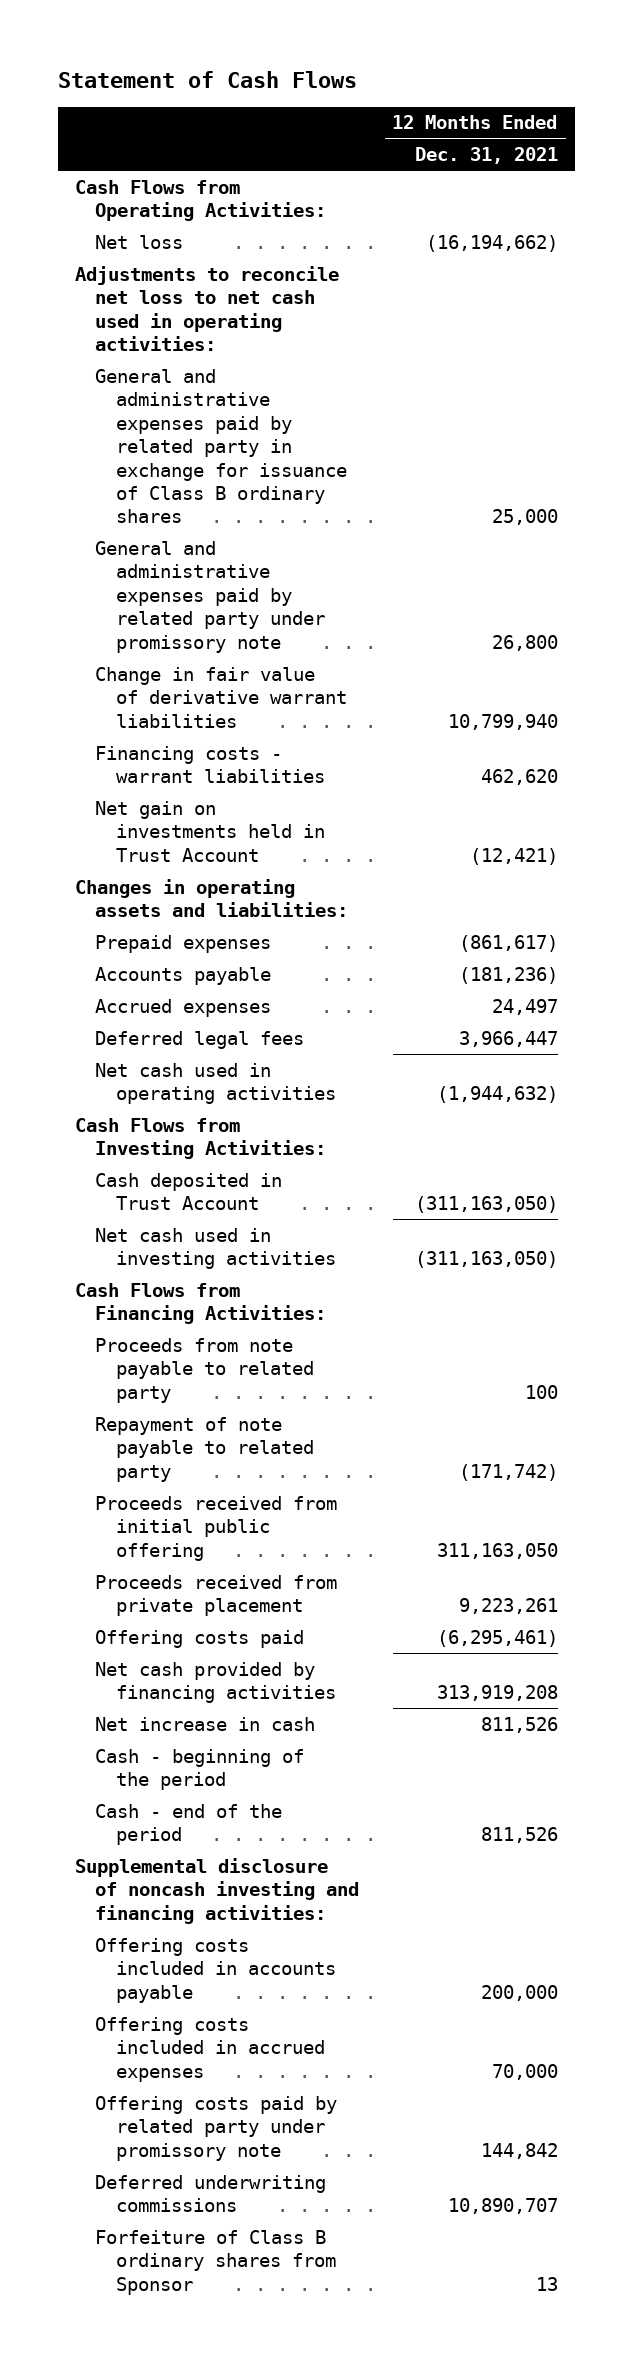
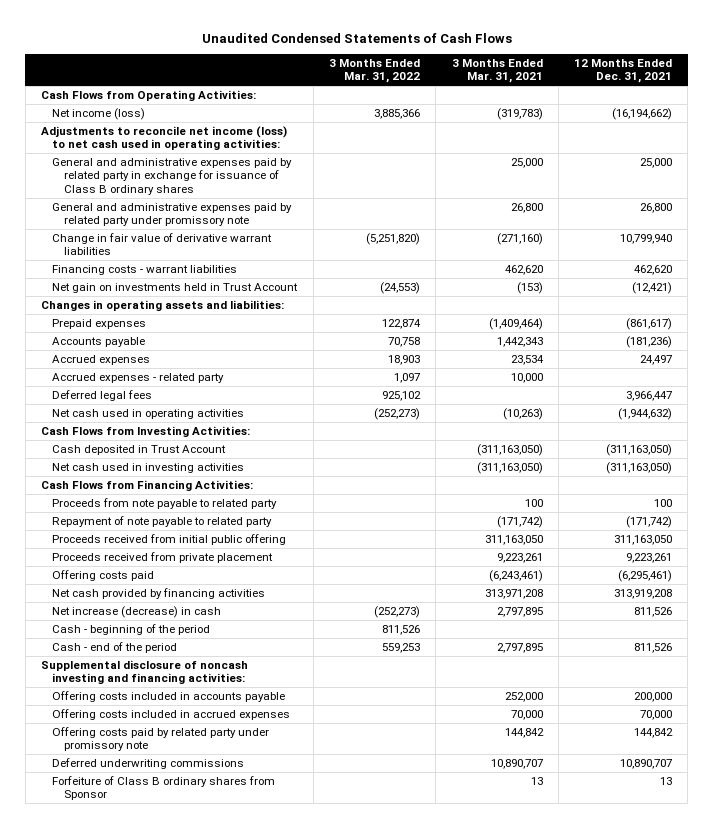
- Statement of Cash Flows
+ Unaudited Condensed Statements of Cash Flows
- | 12 Months Ended Dec. 31, 2021
+ | 3 Months Ended Mar. 31, 2022 | 3 Months Ended Mar. 31, 2021 | 12 Months Ended Dec. 31, 2021
- Net loss | (16,194,662)
- Adjustments to reconcile net loss to net cash used in operating activities:
+ Net income (loss) | 3,885,366 | (319,783) | (16,194,662)
+ Adjustments to reconcile net income (loss) to net cash used in operating activities:
+ Accrued expenses - related party | 1,097 | 10,000 |
- Net increase in cash | 811,526
+ Net increase (decrease) in cash | (252,273) | 2,797,895 | 811,526

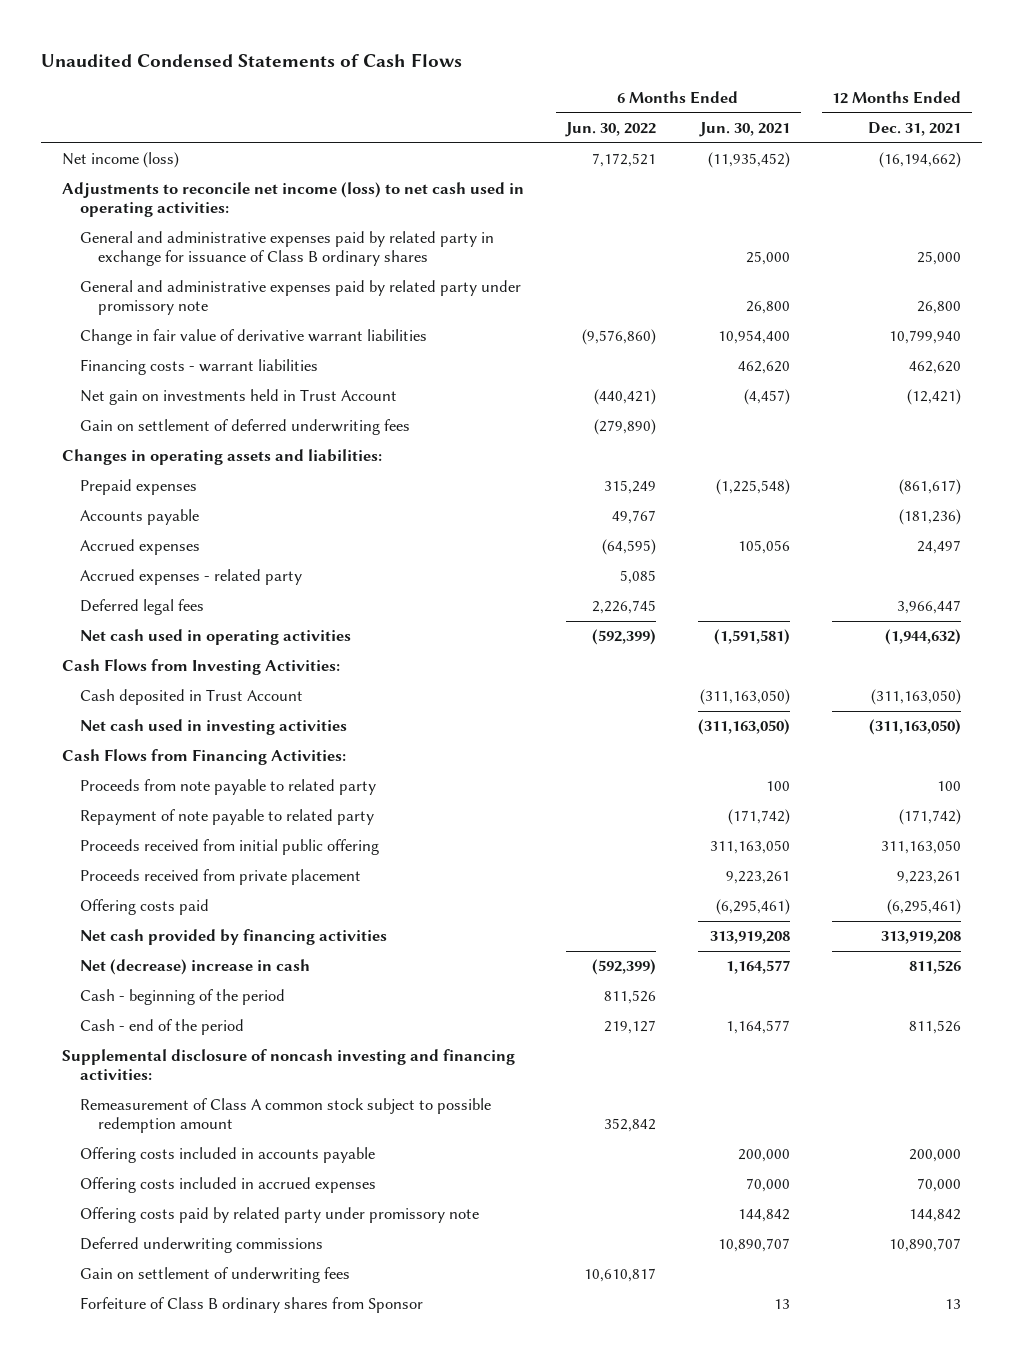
- | 3 Months Ended Mar. 31, 2022 | 3 Months Ended Mar. 31, 2021 | 12 Months Ended Dec. 31, 2021
+ | 6 Months Ended Jun. 30, 2022 | 6 Months Ended Jun. 30, 2021 | 12 Months Ended Dec. 31, 2021
- Cash Flows from Operating Activities:
+ Gain on settlement of deferred underwriting fees | (279,890) | |
- Net increase (decrease) in cash | (252,273) | 2,797,895 | 811,526
+ Net (decrease) increase in cash | (592,399) | 1,164,577 | 811,526
+ Remeasurement of Class A common stock subject to possible redemption amount | 352,842 | |
+ Gain on settlement of underwriting fees | 10,610,817 | |

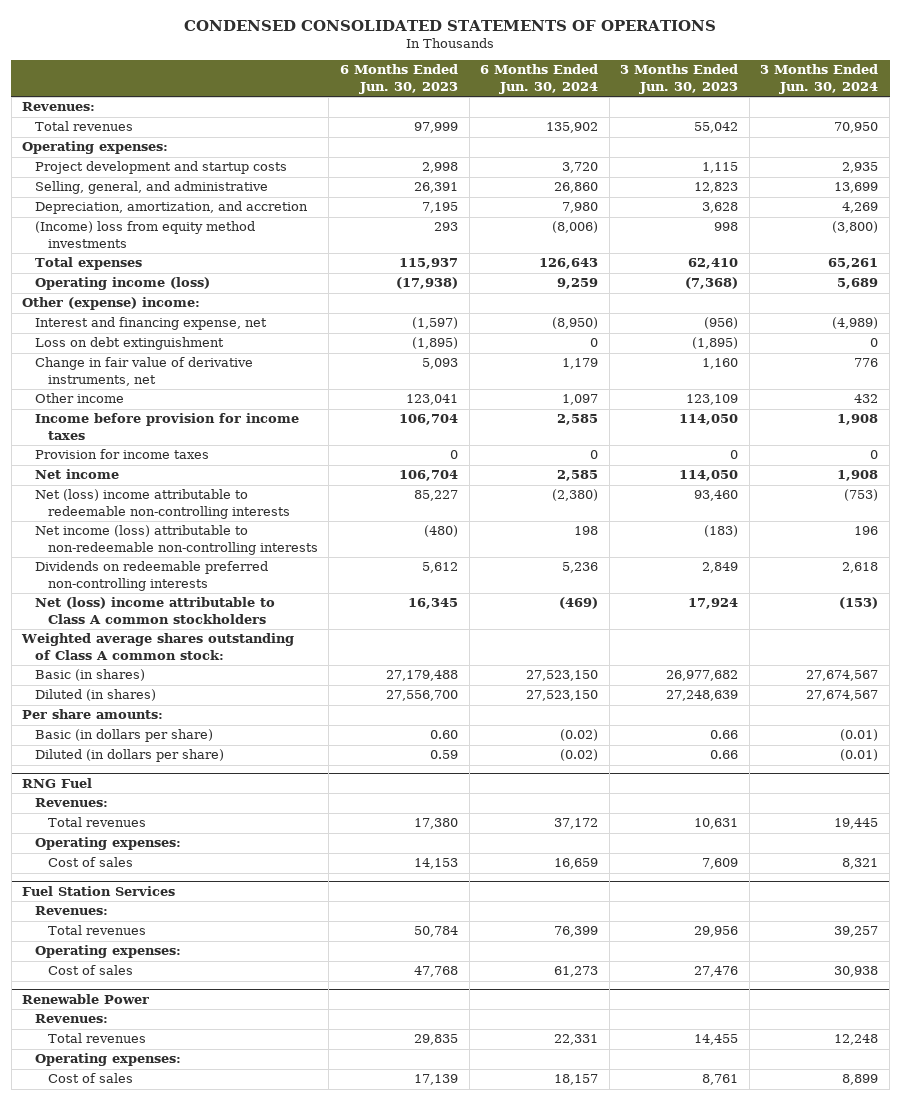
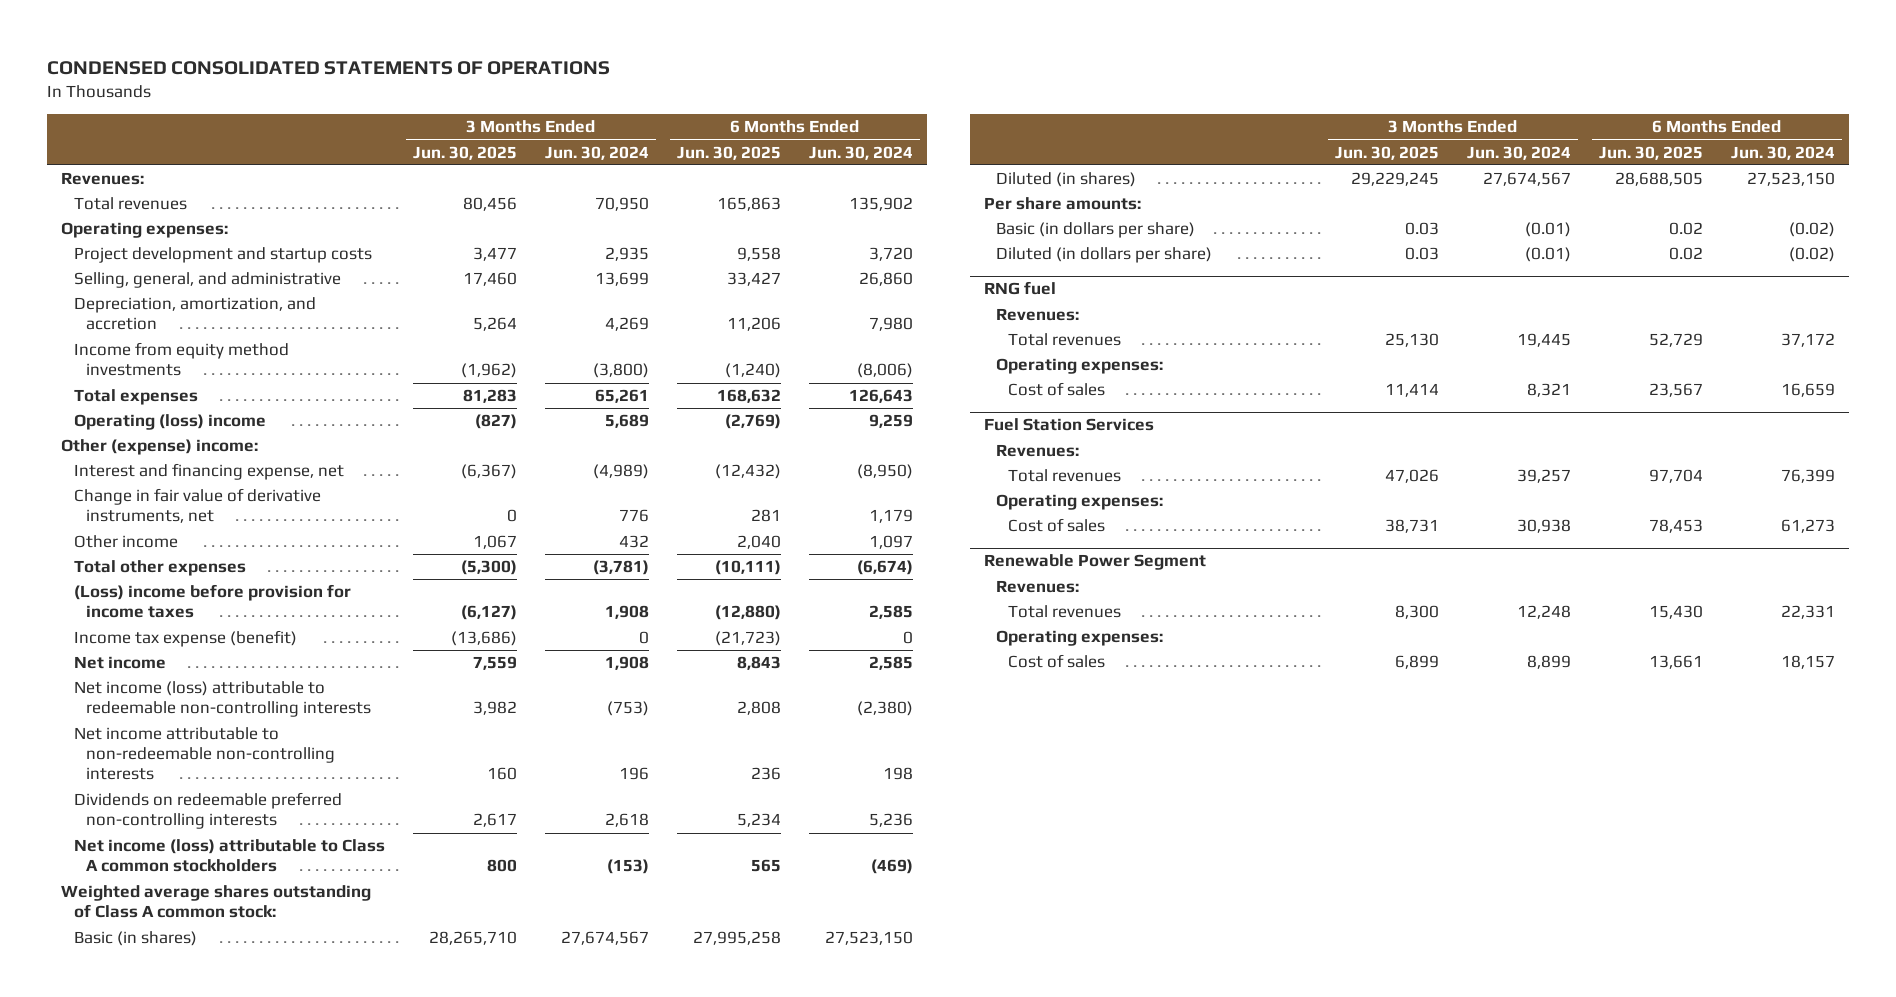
- | 6 Months Ended Jun. 30, 2023 | 6 Months Ended Jun. 30, 2024 | 3 Months Ended Jun. 30, 2023 | 3 Months Ended Jun. 30, 2024
+ | 3 Months Ended Jun. 30, 2025 | 3 Months Ended Jun. 30, 2024 | 6 Months Ended Jun. 30, 2025 | 6 Months Ended Jun. 30, 2024
- (Income) loss from equity method investments | 293 | (8,006) | 998 | (3,800)
+ Income from equity method investments | (1,962) | (3,800) | (1,240) | (8,006)
- Operating income (loss) | (17,938) | 9,259 | (7,368) | 5,689
+ Operating (loss) income | (827) | 5,689 | (2,769) | 9,259
- Loss on debt extinguishment | (1,895) | 0 | (1,895) | 0
- Income before provision for income taxes | 106,704 | 2,585 | 114,050 | 1,908
- Provision for income taxes | 0 | 0 | 0 | 0
+ Total other expenses | (5,300) | (3,781) | (10,111) | (6,674)
+ (Loss) income before provision for income taxes | (6,127) | 1,908 | (12,880) | 2,585
+ Income tax expense (benefit) | (13,686) | 0 | (21,723) | 0
- Net (loss) income attributable to redeemable non-controlling interests | 85,227 | (2,380) | 93,460 | (753)
- Net income (loss) attributable to non-redeemable non-controlling interests | (480) | 198 | (183) | 196
+ Net income (loss) attributable to redeemable non-controlling interests | 3,982 | (753) | 2,808 | (2,380)
+ Net income attributable to non-redeemable non-controlling interests | 160 | 196 | 236 | 198
- Net (loss) income attributable to Class A common stockholders | 16,345 | (469) | 17,924 | (153)
+ Net income (loss) attributable to Class A common stockholders | 800 | (153) | 565 | (469)
- RNG Fuel
+ RNG fuel
- Renewable Power
+ Renewable Power Segment

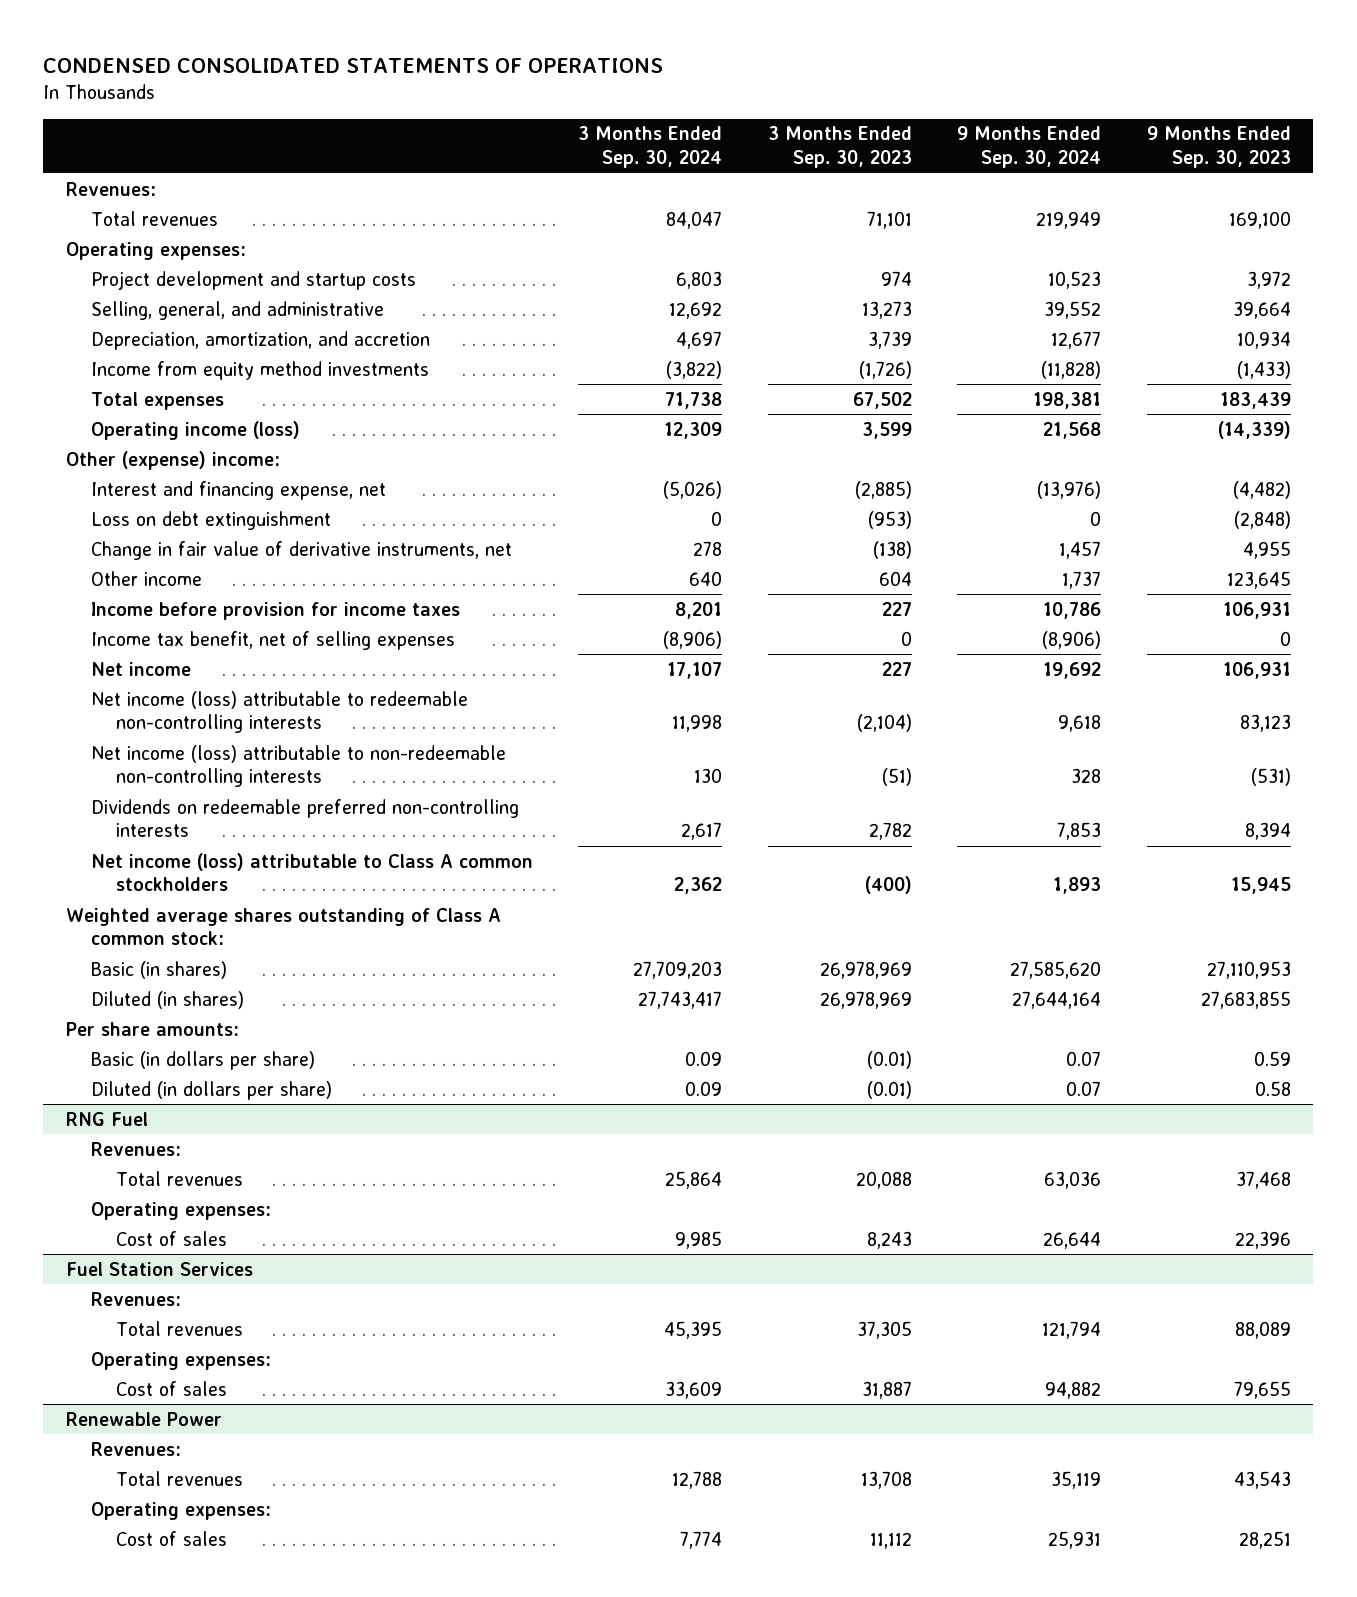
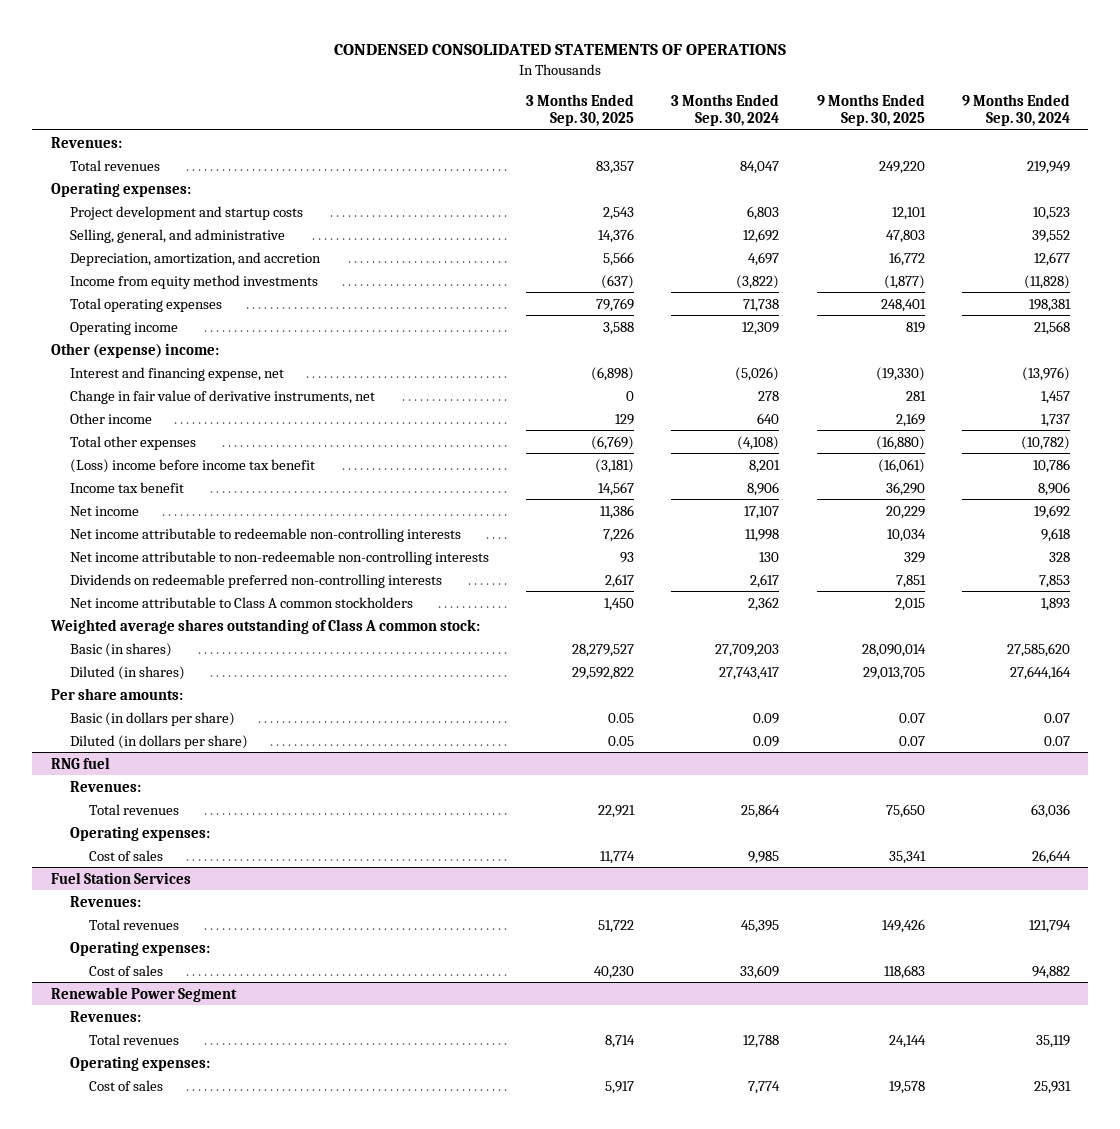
- | 3 Months Ended Sep. 30, 2024 | 3 Months Ended Sep. 30, 2023 | 9 Months Ended Sep. 30, 2024 | 9 Months Ended Sep. 30, 2023
+ | 3 Months Ended Sep. 30, 2025 | 3 Months Ended Sep. 30, 2024 | 9 Months Ended Sep. 30, 2025 | 9 Months Ended Sep. 30, 2024
- Total expenses | 71,738 | 67,502 | 198,381 | 183,439
- Operating income (loss) | 12,309 | 3,599 | 21,568 | (14,339)
+ Total operating expenses | 79,769 | 71,738 | 248,401 | 198,381
+ Operating income | 3,588 | 12,309 | 819 | 21,568
- Loss on debt extinguishment | 0 | (953) | 0 | (2,848)
- Income before provision for income taxes | 8,201 | 227 | 10,786 | 106,931
- Income tax benefit, net of selling expenses | (8,906) | 0 | (8,906) | 0
+ Total other expenses | (6,769) | (4,108) | (16,880) | (10,782)
+ (Loss) income before income tax benefit | (3,181) | 8,201 | (16,061) | 10,786
+ Income tax benefit | 14,567 | 8,906 | 36,290 | 8,906
- Net income (loss) attributable to redeemable non-controlling interests | 11,998 | (2,104) | 9,618 | 83,123
- Net income (loss) attributable to non-redeemable non-controlling interests | 130 | (51) | 328 | (531)
+ Net income attributable to redeemable non-controlling interests | 7,226 | 11,998 | 10,034 | 9,618
+ Net income attributable to non-redeemable non-controlling interests | 93 | 130 | 329 | 328
- Net income (loss) attributable to Class A common stockholders | 2,362 | (400) | 1,893 | 15,945
+ Net income attributable to Class A common stockholders | 1,450 | 2,362 | 2,015 | 1,893
- RNG Fuel
+ RNG fuel
- Renewable Power
+ Renewable Power Segment

